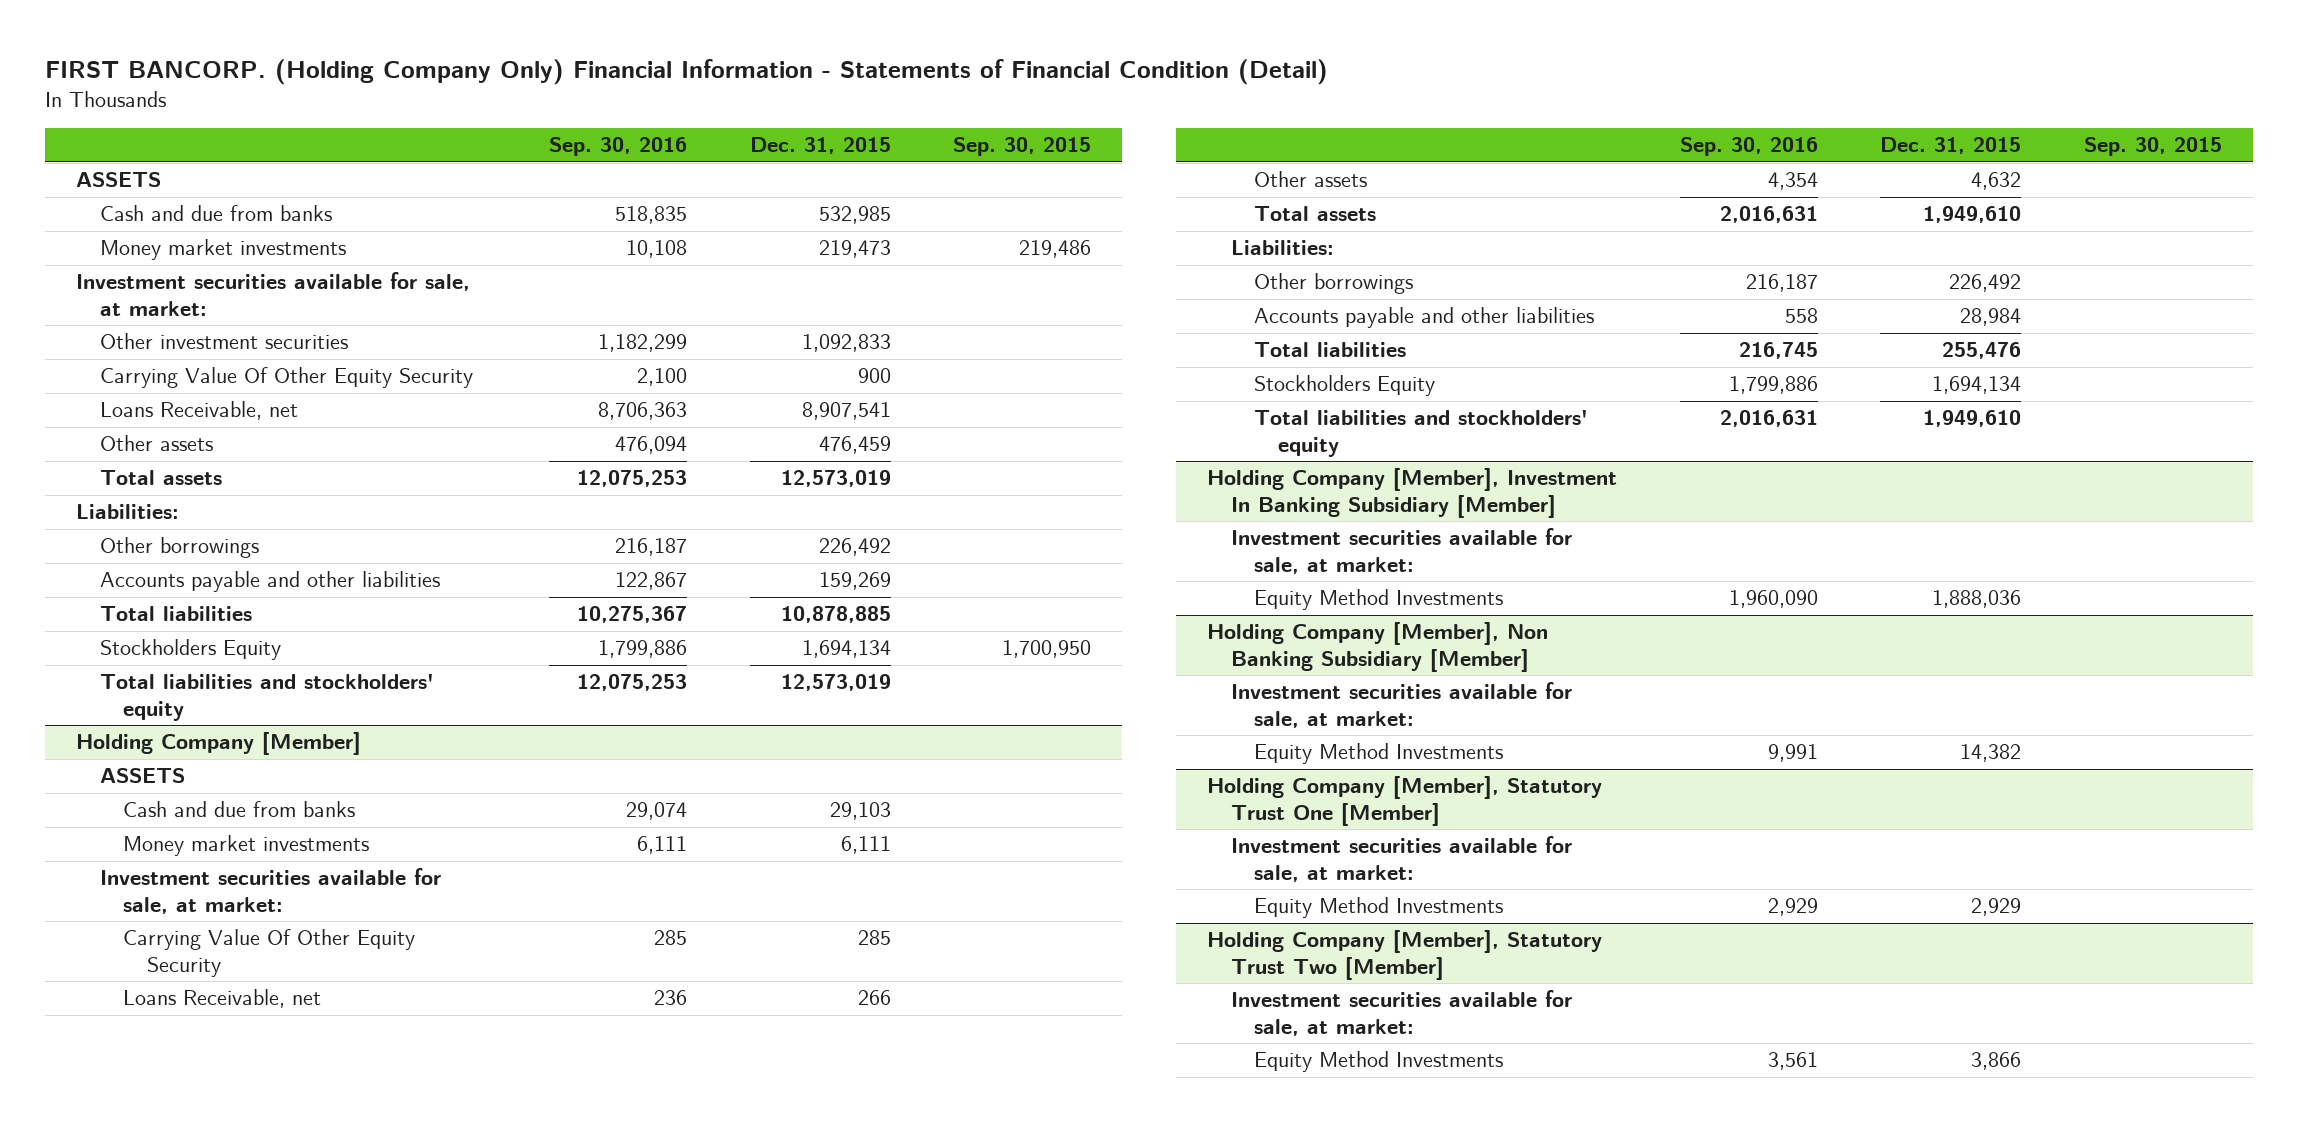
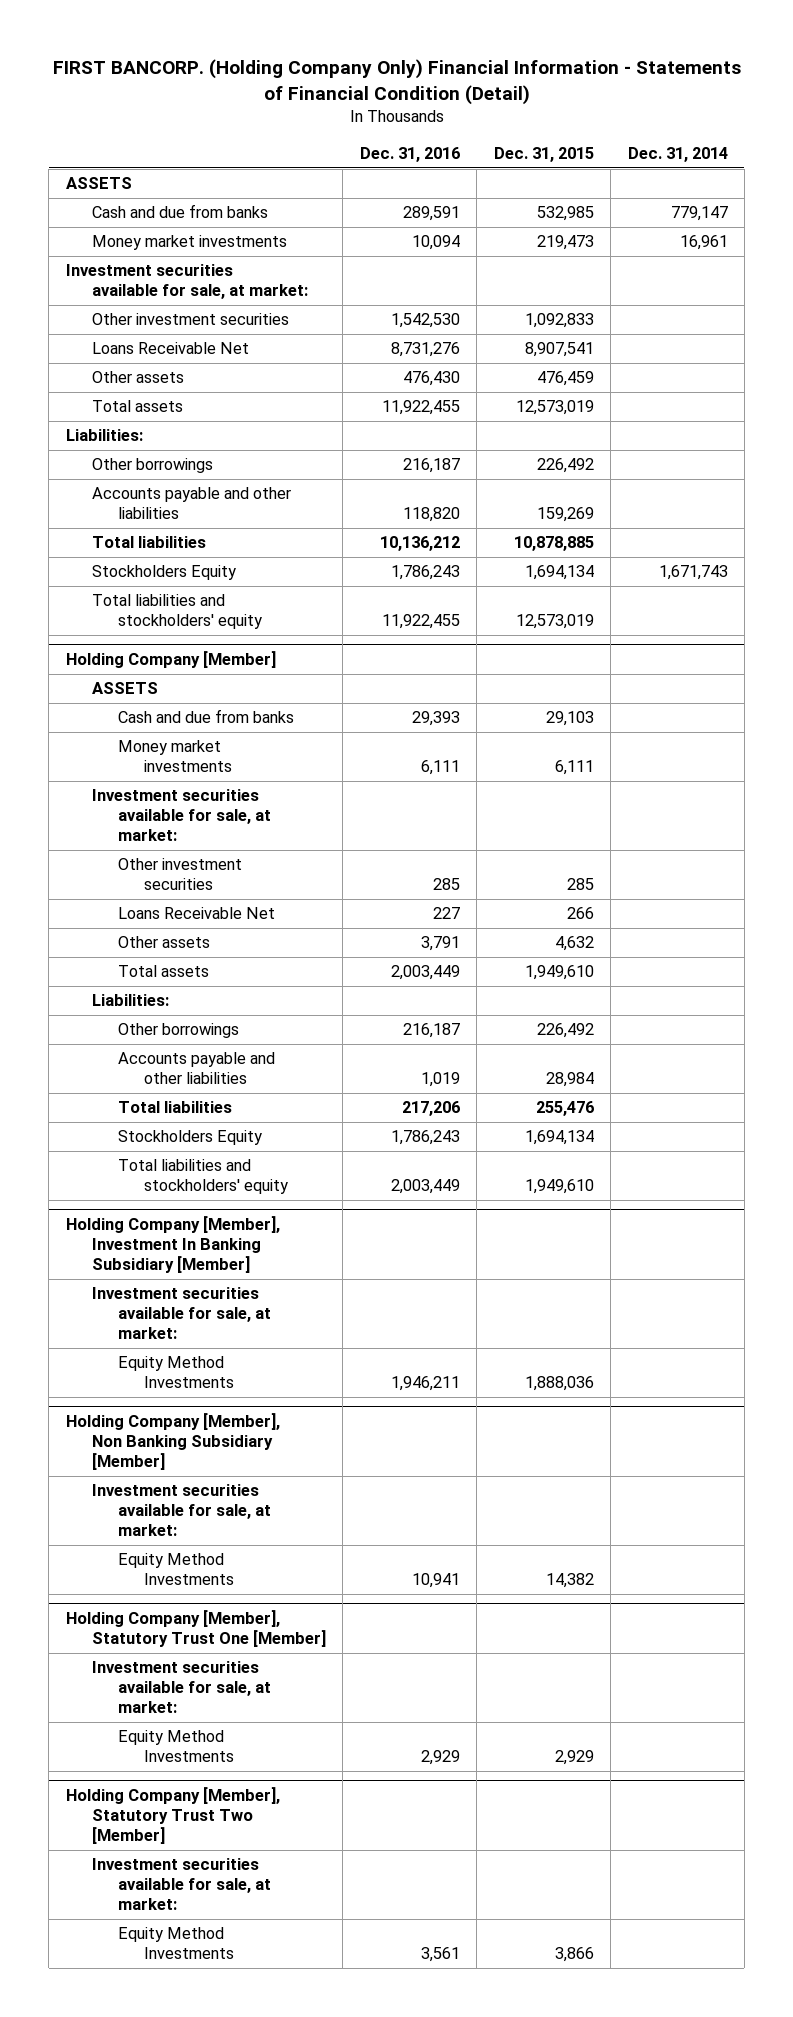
- | Sep. 30, 2016 | Dec. 31, 2015 | Sep. 30, 2015
+ | Dec. 31, 2016 | Dec. 31, 2015 | Dec. 31, 2014
- Carrying Value Of Other Equity Security | 2,100 | 900 |
- Loans Receivable, net | 8,706,363 | 8,907,541 |
+ Loans Receivable Net | 8,731,276 | 8,907,541 |
@ Holding Company [Member]
- Carrying Value Of Other Equity Security | 285 | 285 |
- Loans Receivable, net | 236 | 266 |
+ Other investment securities | 285 | 285 |
+ Loans Receivable Net | 227 | 266 |

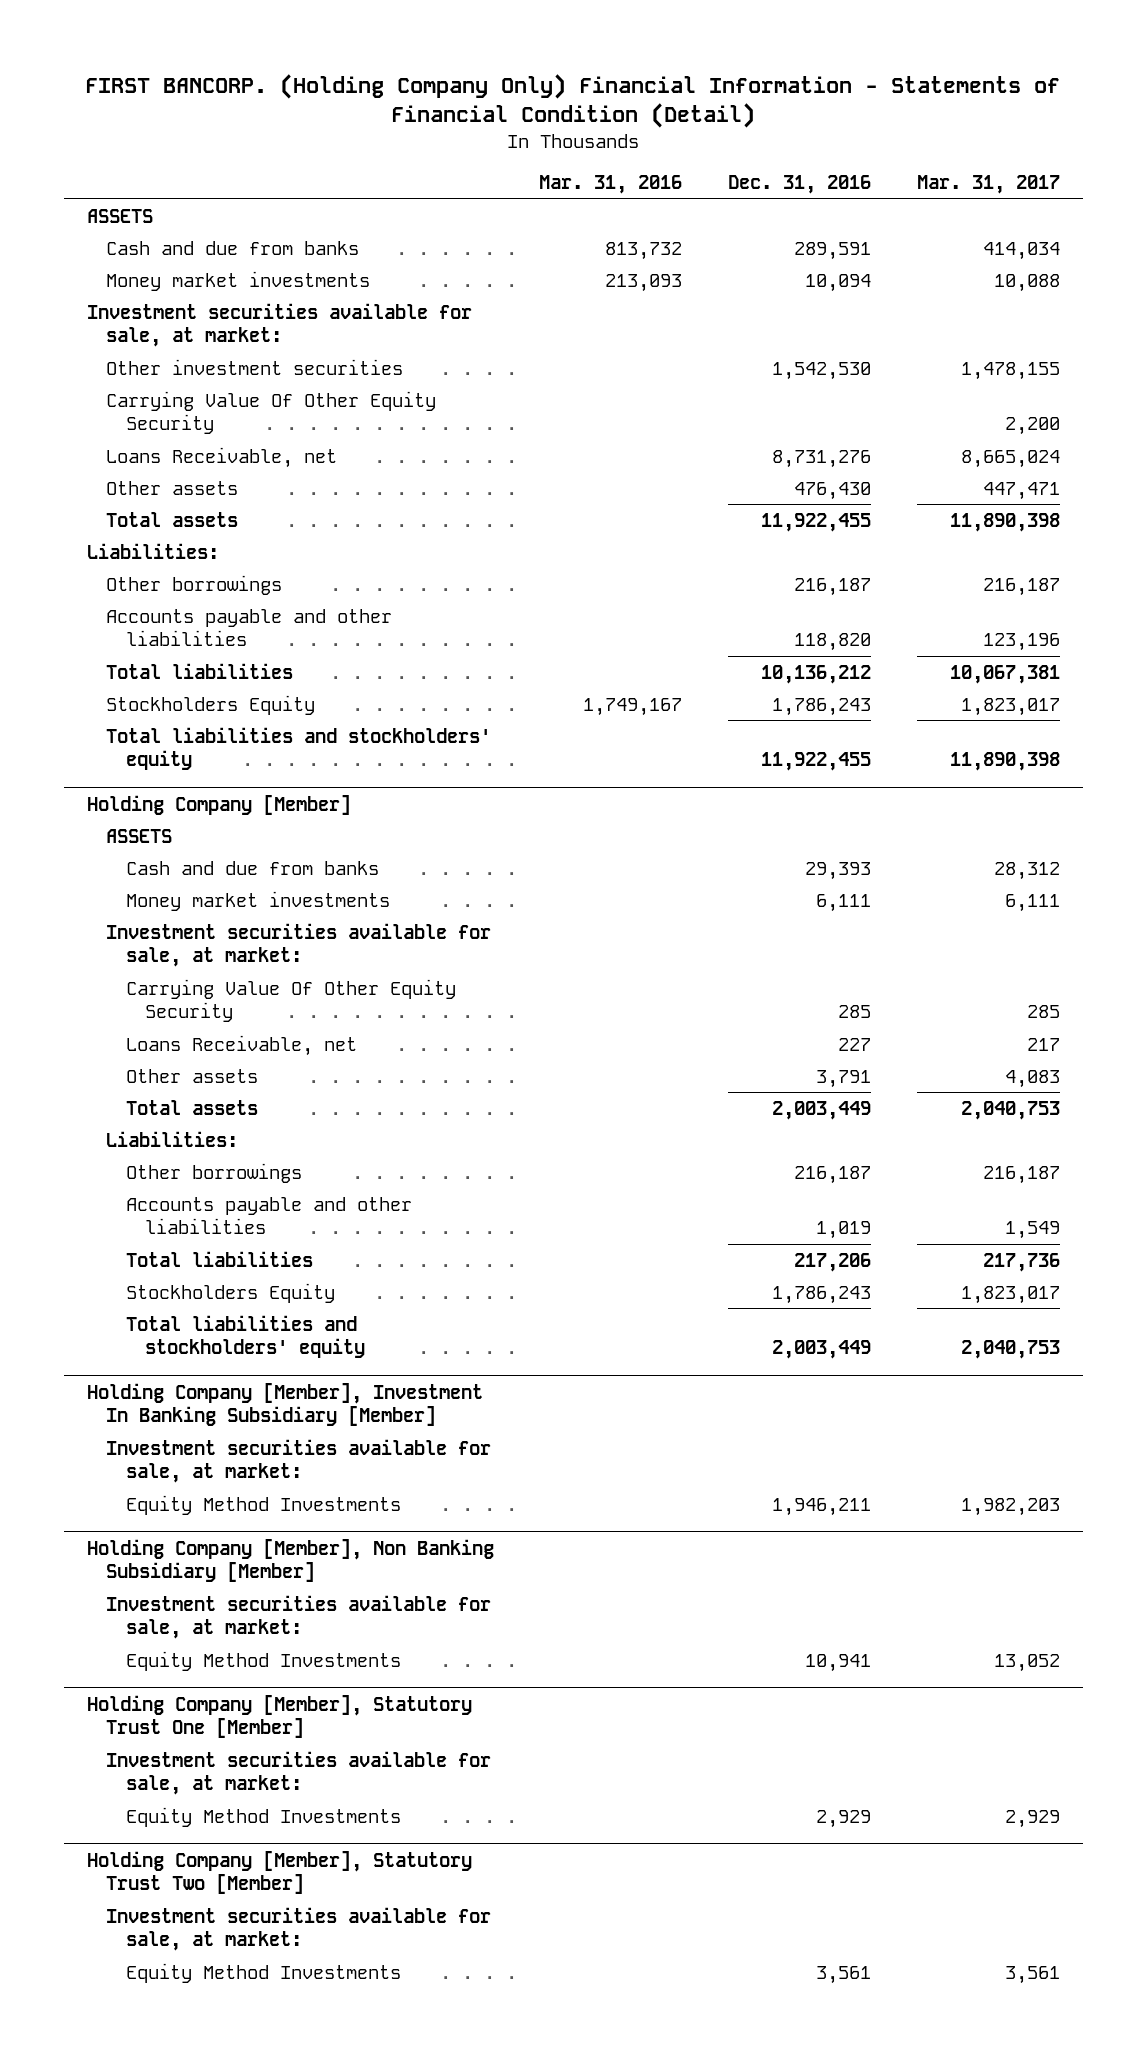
- | Dec. 31, 2016 | Dec. 31, 2015 | Dec. 31, 2014
+ | Mar. 31, 2016 | Dec. 31, 2016 | Mar. 31, 2017
- Loans Receivable Net | 8,731,276 | 8,907,541 |
+ Carrying Value Of Other Equity Security | | | 2,200
+ Loans Receivable, net | | 8,731,276 | 8,665,024
@ Holding Company [Member]
- Other investment securities | 285 | 285 |
- Loans Receivable Net | 227 | 266 |
+ Carrying Value Of Other Equity Security | | 285 | 285
+ Loans Receivable, net | | 227 | 217

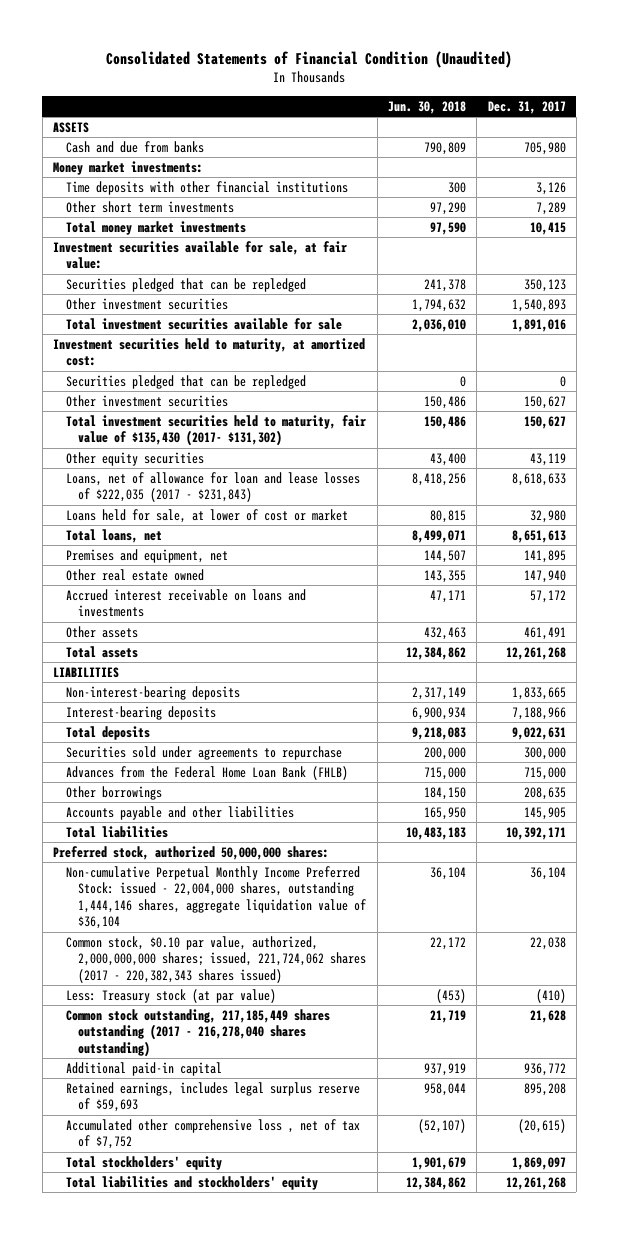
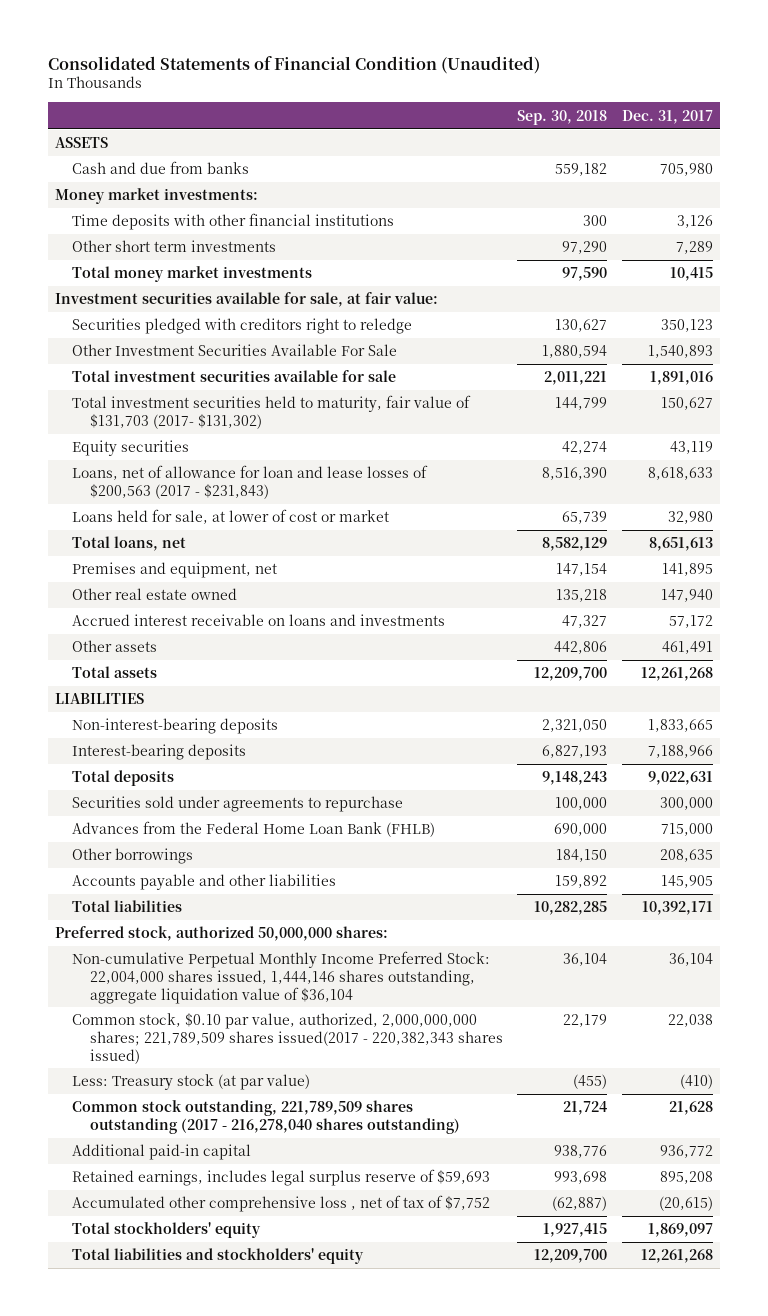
- | Jun. 30, 2018 | Dec. 31, 2017
+ | Sep. 30, 2018 | Dec. 31, 2017
- Securities pledged that can be repledged | 241,378 | 350,123
- Other investment securities | 1,794,632 | 1,540,893
+ Securities pledged with creditors right to reledge | 130,627 | 350,123
+ Other Investment Securities Available For Sale | 1,880,594 | 1,540,893
- Investment securities held to maturity, at amortized cost:
- Securities pledged that can be repledged | 0 | 0
- Other investment securities | 150,486 | 150,627
- Total investment securities held to maturity, fair value of $135,430 (2017- $131,302) | 150,486 | 150,627
- Other equity securities | 43,400 | 43,119
- Loans, net of allowance for loan and lease losses of $222,035 (2017 - $231,843) | 8,418,256 | 8,618,633
+ Total investment securities held to maturity, fair value of $131,703 (2017- $131,302) | 144,799 | 150,627
+ Equity securities | 42,274 | 43,119
+ Loans, net of allowance for loan and lease losses of $200,563 (2017 - $231,843) | 8,516,390 | 8,618,633
- Non-cumulative Perpetual Monthly Income Preferred Stock: issued - 22,004,000 shares, outstanding 1,444,146 shares, aggregate liquidation value of $36,104 | 36,104 | 36,104
- Common stock, $0.10 par value, authorized, 2,000,000,000 shares; issued, 221,724,062 shares (2017 - 220,382,343 shares issued) | 22,172 | 22,038
+ Non-cumulative Perpetual Monthly Income Preferred Stock: 22,004,000 shares issued, 1,444,146 shares outstanding, aggregate liquidation value of $36,104 | 36,104 | 36,104
+ Common stock, $0.10 par value, authorized, 2,000,000,000 shares; 221,789,509 shares issued(2017 - 220,382,343 shares issued) | 22,179 | 22,038
- Common stock outstanding, 217,185,449 shares outstanding (2017 - 216,278,040 shares outstanding) | 21,719 | 21,628
+ Common stock outstanding, 221,789,509 shares outstanding (2017 - 216,278,040 shares outstanding) | 21,724 | 21,628

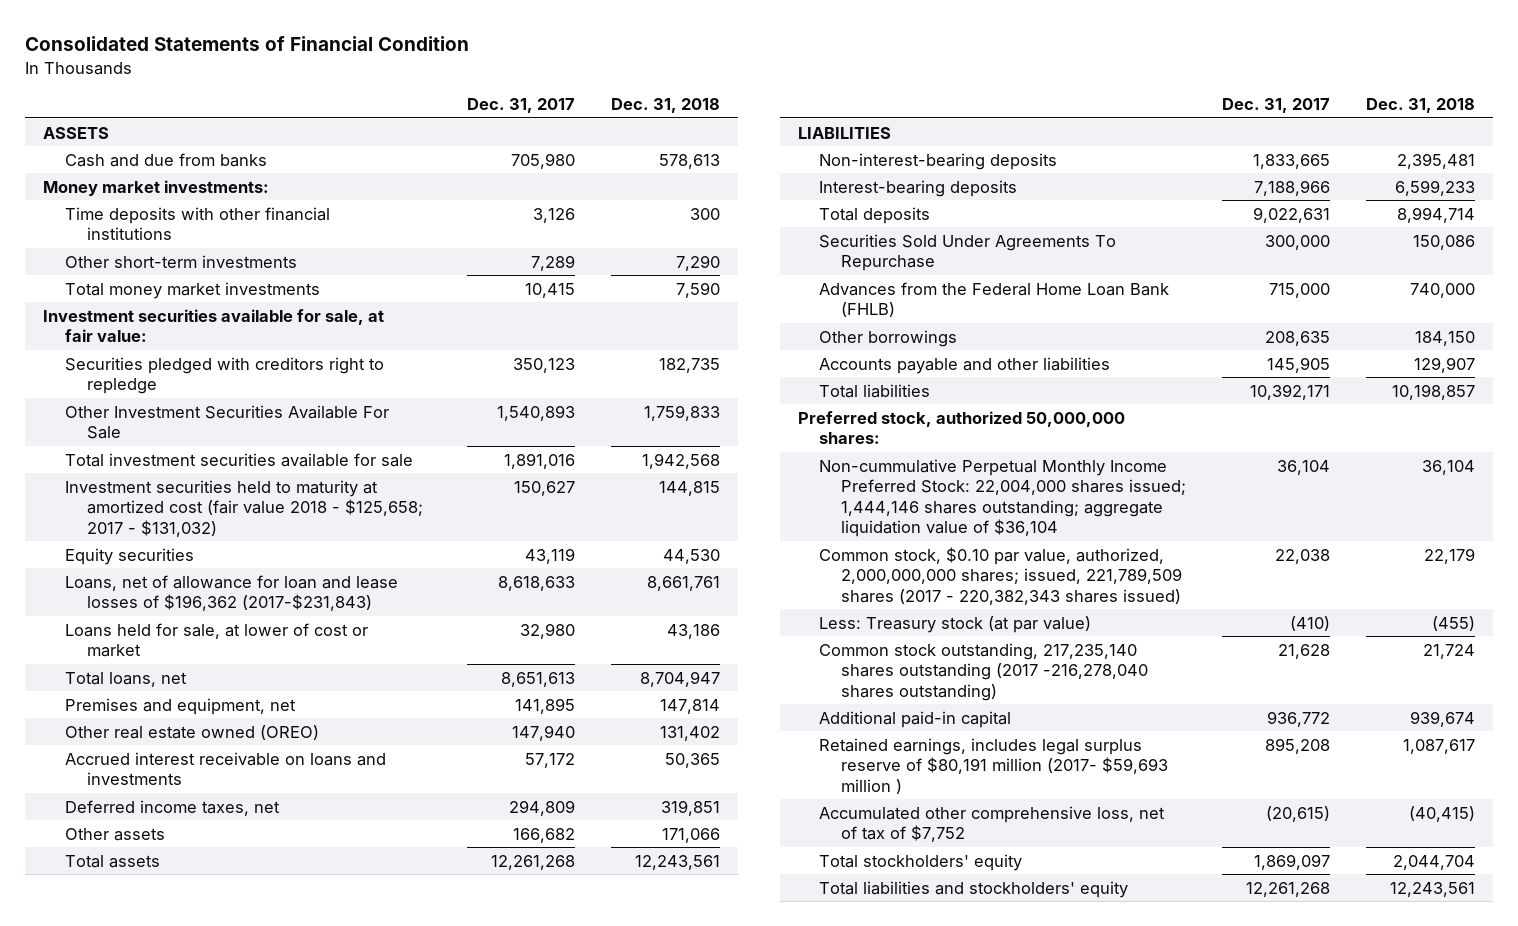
- Consolidated Statements of Financial Condition (Unaudited)
+ Consolidated Statements of Financial Condition
- | Sep. 30, 2018 | Dec. 31, 2017
+ | Dec. 31, 2017 | Dec. 31, 2018
- Other short term investments | 97,290 | 7,289
+ Other short-term investments | 7,289 | 7,290
- Securities pledged with creditors right to reledge | 130,627 | 350,123
+ Securities pledged with creditors right to repledge | 350,123 | 182,735
- Total investment securities held to maturity, fair value of $131,703 (2017- $131,302) | 144,799 | 150,627
+ Investment securities held to maturity at amortized cost (fair value 2018 - $125,658; 2017 - $131,032) | 150,627 | 144,815
- Loans, net of allowance for loan and lease losses of $200,563 (2017 - $231,843) | 8,516,390 | 8,618,633
+ Loans, net of allowance for loan and lease losses of $196,362 (2017-$231,843) | 8,618,633 | 8,661,761
- Other real estate owned | 135,218 | 147,940
+ Other real estate owned (OREO) | 147,940 | 131,402
- Other assets | 442,806 | 461,491
+ Deferred income taxes, net | 294,809 | 319,851
+ Other assets | 166,682 | 171,066
- Securities sold under agreements to repurchase | 100,000 | 300,000
+ Securities Sold Under Agreements To Repurchase | 300,000 | 150,086
- Non-cumulative Perpetual Monthly Income Preferred Stock: 22,004,000 shares issued, 1,444,146 shares outstanding, aggregate liquidation value of $36,104 | 36,104 | 36,104
- Common stock, $0.10 par value, authorized, 2,000,000,000 shares; 221,789,509 shares issued(2017 - 220,382,343 shares issued) | 22,179 | 22,038
+ Non-cummulative Perpetual Monthly Income Preferred Stock: 22,004,000 shares issued; 1,444,146 shares outstanding; aggregate liquidation value of $36,104 | 36,104 | 36,104
+ Common stock, $0.10 par value, authorized, 2,000,000,000 shares; issued, 221,789,509 shares (2017 - 220,382,343 shares issued) | 22,038 | 22,179
- Common stock outstanding, 221,789,509 shares outstanding (2017 - 216,278,040 shares outstanding) | 21,724 | 21,628
+ Common stock outstanding, 217,235,140 shares outstanding (2017 -216,278,040 shares outstanding) | 21,628 | 21,724
- Retained earnings, includes legal surplus reserve of $59,693 | 993,698 | 895,208
- Accumulated other comprehensive loss , net of tax of $7,752 | (62,887) | (20,615)
+ Retained earnings, includes legal surplus reserve of $80,191 million (2017- $59,693 million ) | 895,208 | 1,087,617
+ Accumulated other comprehensive loss, net of tax of $7,752 | (20,615) | (40,415)

